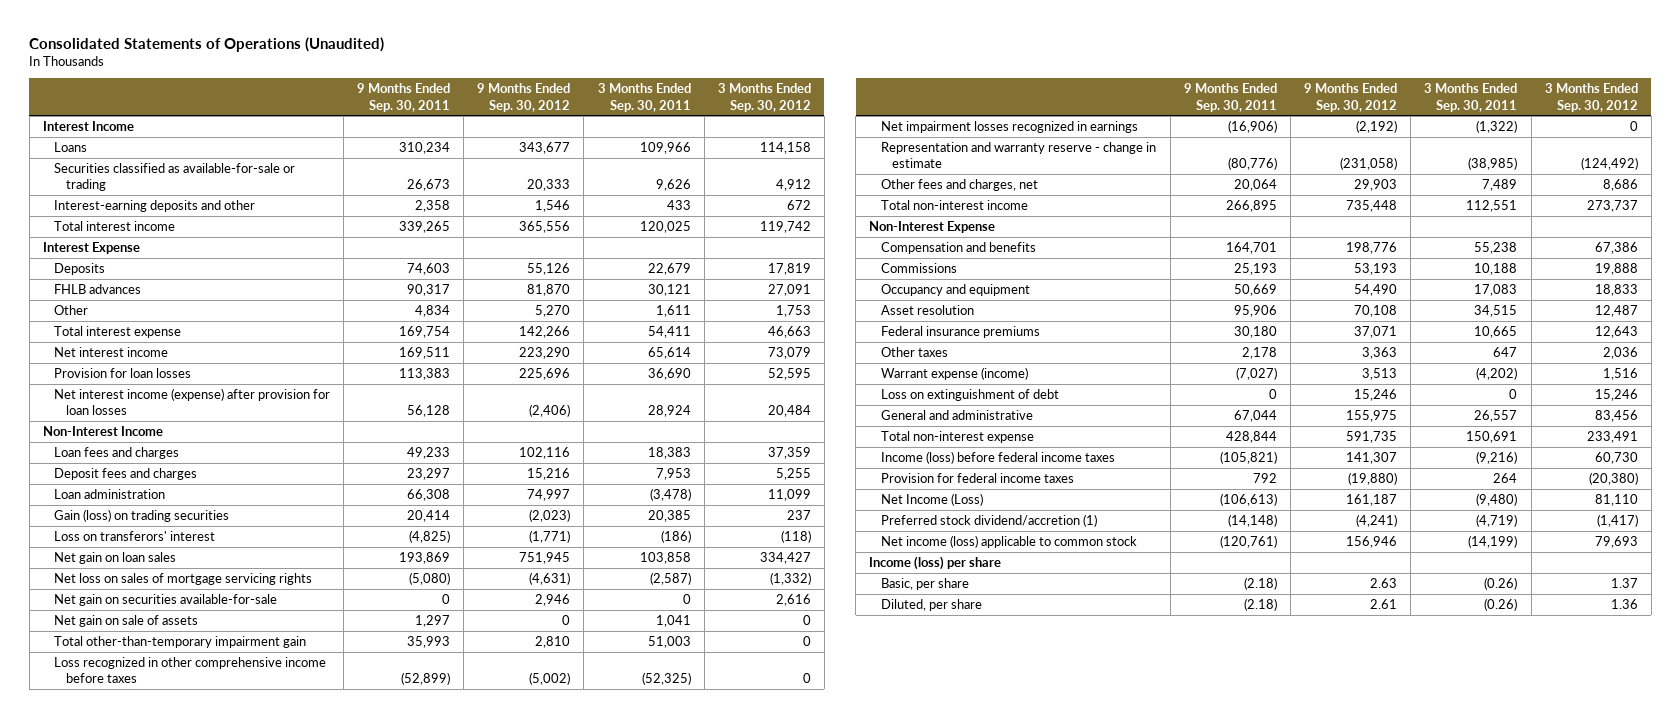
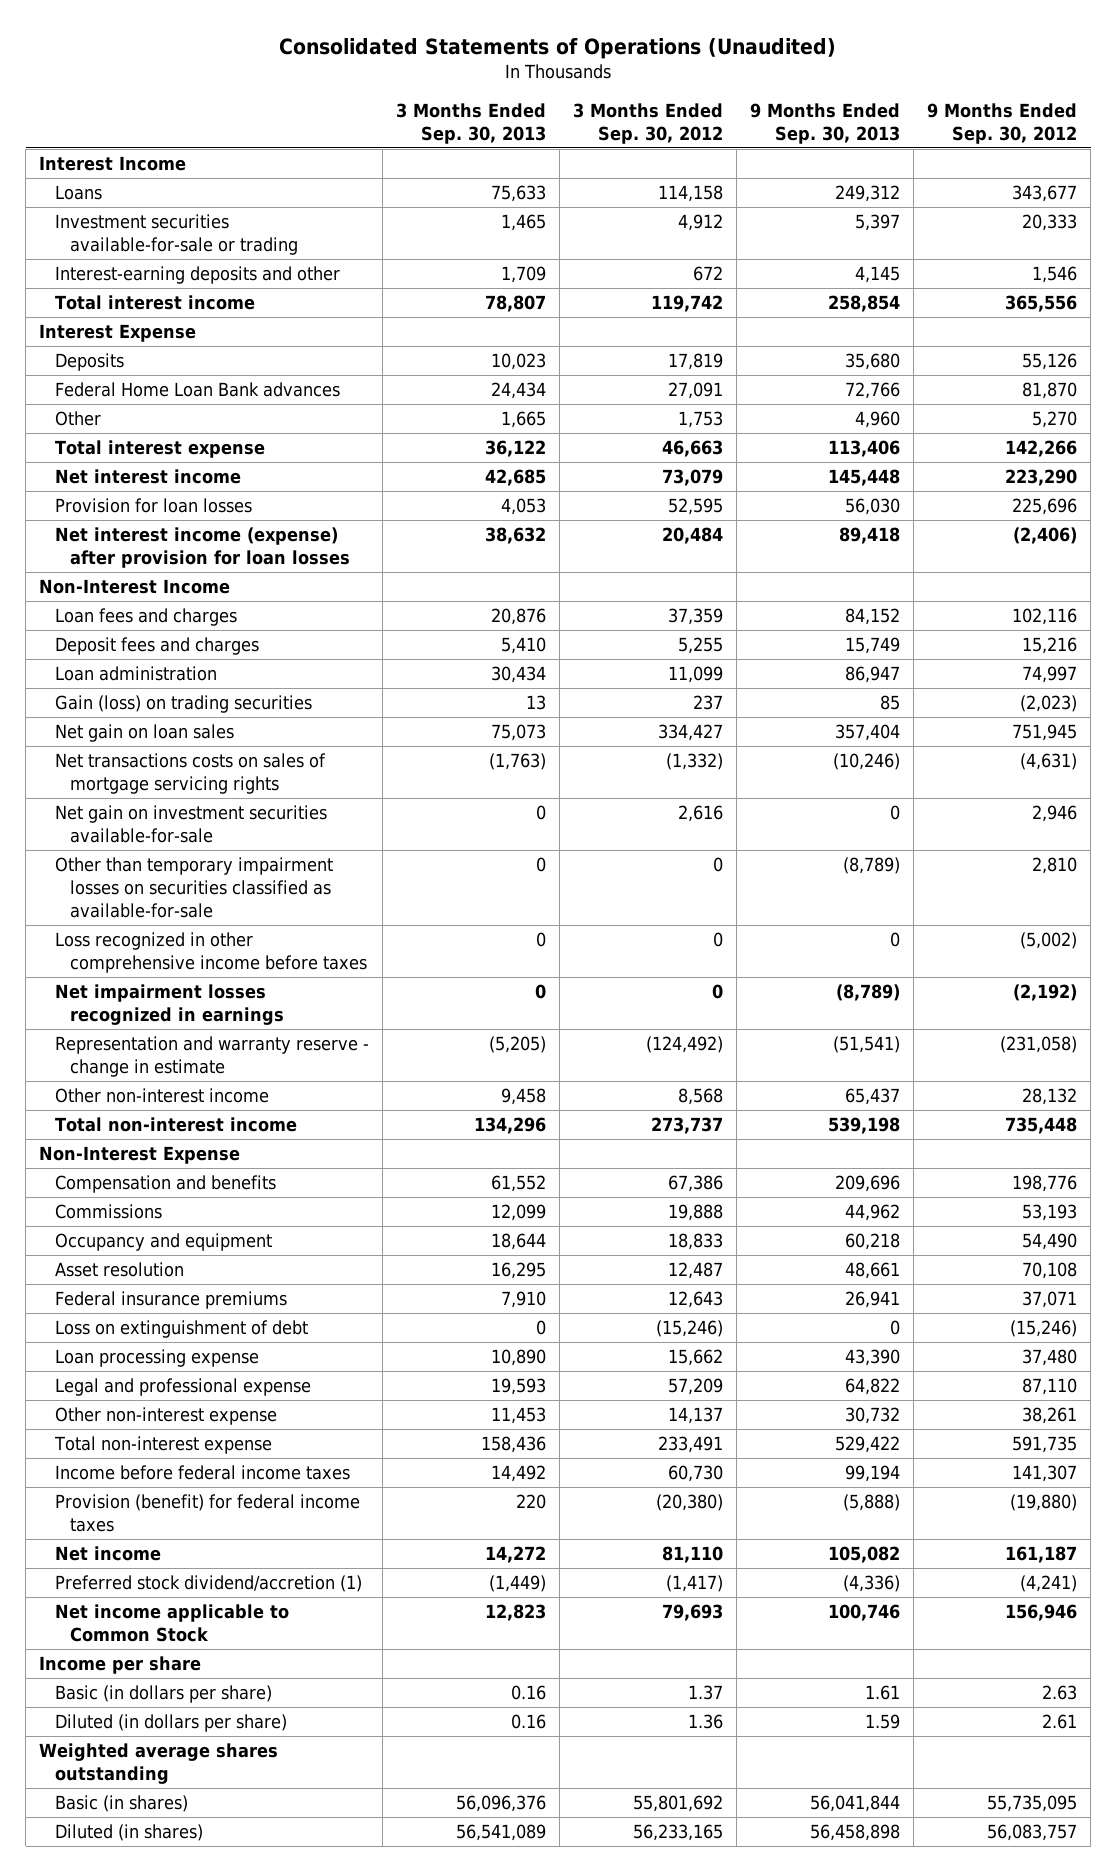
- | 9 Months Ended Sep. 30, 2011 | 9 Months Ended Sep. 30, 2012 | 3 Months Ended Sep. 30, 2011 | 3 Months Ended Sep. 30, 2012
+ | 3 Months Ended Sep. 30, 2013 | 3 Months Ended Sep. 30, 2012 | 9 Months Ended Sep. 30, 2013 | 9 Months Ended Sep. 30, 2012
- Securities classified as available-for-sale or trading | 26,673 | 20,333 | 9,626 | 4,912
+ Investment securities available-for-sale or trading | 1,465 | 4,912 | 5,397 | 20,333
- FHLB advances | 90,317 | 81,870 | 30,121 | 27,091
+ Federal Home Loan Bank advances | 24,434 | 27,091 | 72,766 | 81,870
- Loss on transferors' interest | (4,825) | (1,771) | (186) | (118)
- Net loss on sales of mortgage servicing rights | (5,080) | (4,631) | (2,587) | (1,332)
- Net gain on securities available-for-sale | 0 | 2,946 | 0 | 2,616
- Net gain on sale of assets | 1,297 | 0 | 1,041 | 0
- Total other-than-temporary impairment gain | 35,993 | 2,810 | 51,003 | 0
+ Net transactions costs on sales of mortgage servicing rights | (1,763) | (1,332) | (10,246) | (4,631)
+ Net gain on investment securities available-for-sale | 0 | 2,616 | 0 | 2,946
+ Other than temporary impairment losses on securities classified as available-for-sale | 0 | 0 | (8,789) | 2,810
- Other fees and charges, net | 20,064 | 29,903 | 7,489 | 8,686
+ Other non-interest income | 9,458 | 8,568 | 65,437 | 28,132
- Other taxes | 2,178 | 3,363 | 647 | 2,036
- Warrant expense (income) | (7,027) | 3,513 | (4,202) | 1,516
- Loss on extinguishment of debt | 0 | 15,246 | 0 | 15,246
- General and administrative | 67,044 | 155,975 | 26,557 | 83,456
+ Loss on extinguishment of debt | 0 | (15,246) | 0 | (15,246)
+ Loan processing expense | 10,890 | 15,662 | 43,390 | 37,480
+ Legal and professional expense | 19,593 | 57,209 | 64,822 | 87,110
+ Other non-interest expense | 11,453 | 14,137 | 30,732 | 38,261
- Income (loss) before federal income taxes | (105,821) | 141,307 | (9,216) | 60,730
- Provision for federal income taxes | 792 | (19,880) | 264 | (20,380)
- Net Income (Loss) | (106,613) | 161,187 | (9,480) | 81,110
+ Income before federal income taxes | 14,492 | 60,730 | 99,194 | 141,307
+ Provision (benefit) for federal income taxes | 220 | (20,380) | (5,888) | (19,880)
+ Net income | 14,272 | 81,110 | 105,082 | 161,187
- Net income (loss) applicable to common stock | (120,761) | 156,946 | (14,199) | 79,693
- Income (loss) per share
- Basic, per share | (2.18) | 2.63 | (0.26) | 1.37
- Diluted, per share | (2.18) | 2.61 | (0.26) | 1.36
+ Net income applicable to Common Stock | 12,823 | 79,693 | 100,746 | 156,946
+ Income per share
+ Basic (in dollars per share) | 0.16 | 1.37 | 1.61 | 2.63
+ Diluted (in dollars per share) | 0.16 | 1.36 | 1.59 | 2.61
+ Weighted average shares outstanding
+ Basic (in shares) | 56,096,376 | 55,801,692 | 56,041,844 | 55,735,095
+ Diluted (in shares) | 56,541,089 | 56,233,165 | 56,458,898 | 56,083,757

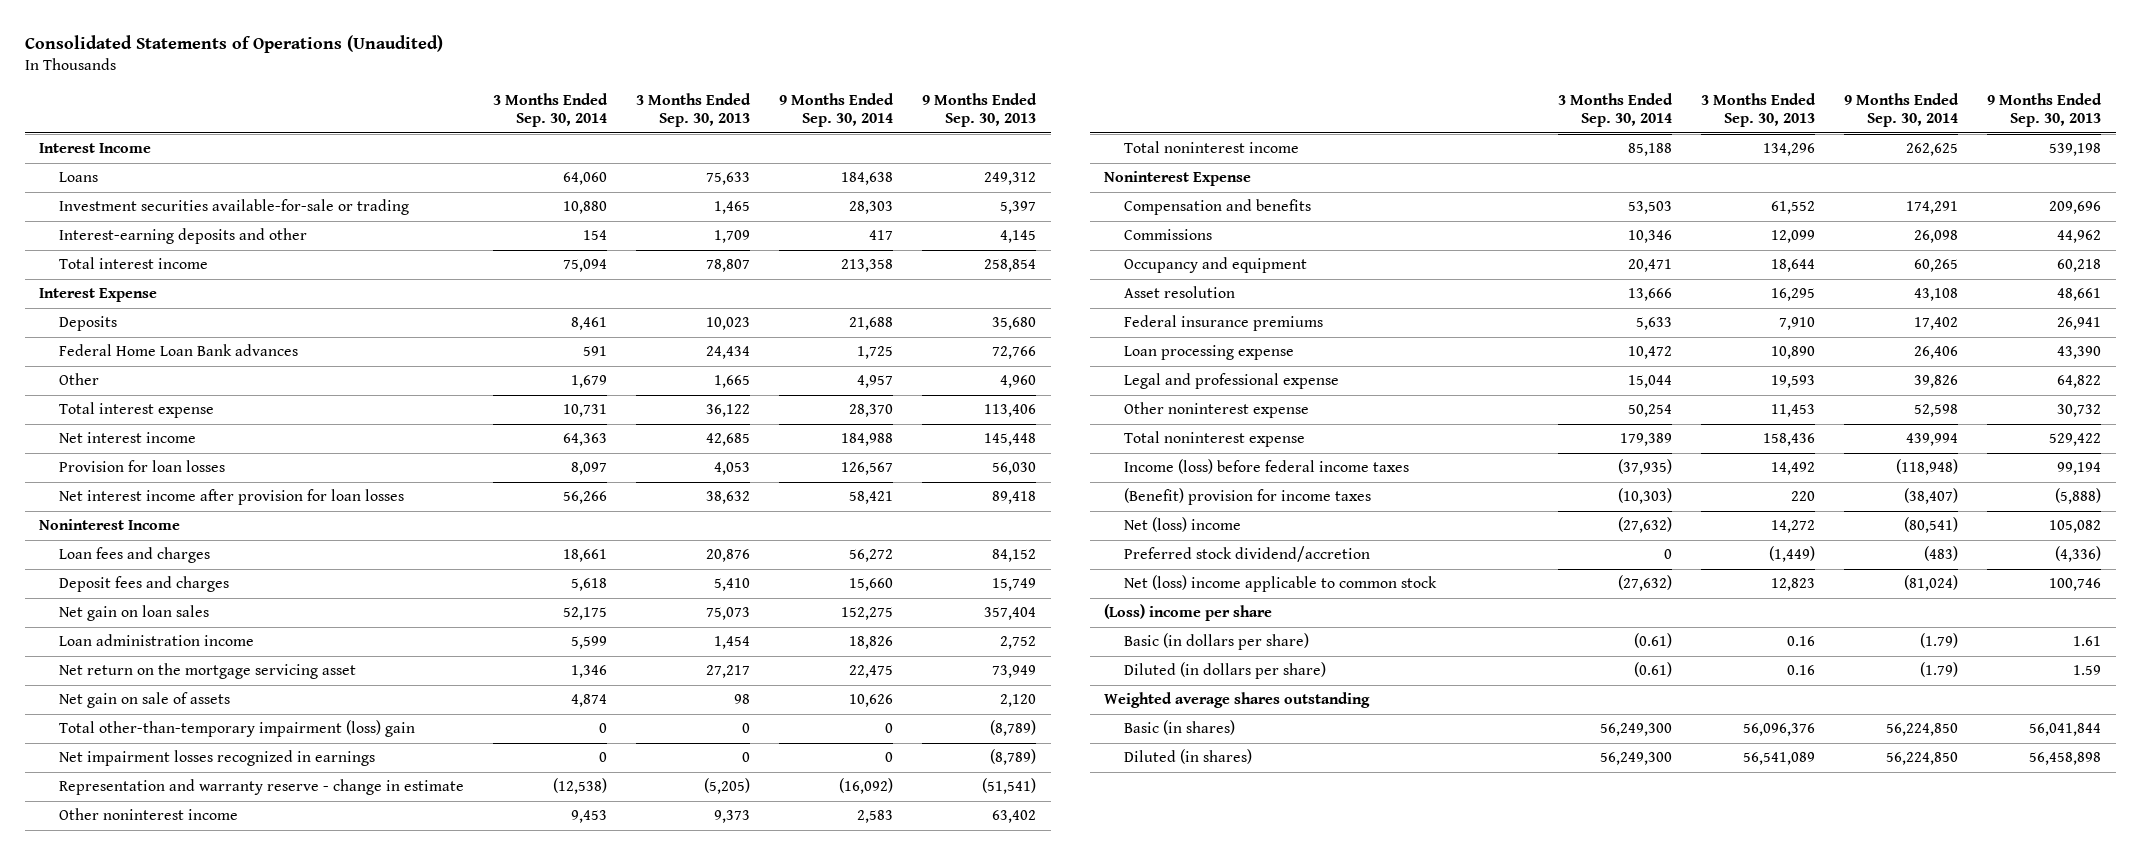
- | 3 Months Ended Sep. 30, 2013 | 3 Months Ended Sep. 30, 2012 | 9 Months Ended Sep. 30, 2013 | 9 Months Ended Sep. 30, 2012
+ | 3 Months Ended Sep. 30, 2014 | 3 Months Ended Sep. 30, 2013 | 9 Months Ended Sep. 30, 2014 | 9 Months Ended Sep. 30, 2013
- Net interest income (expense) after provision for loan losses | 38,632 | 20,484 | 89,418 | (2,406)
- Non-Interest Income
+ Net interest income after provision for loan losses | 56,266 | 38,632 | 58,421 | 89,418
+ Noninterest Income
- Loan administration | 30,434 | 11,099 | 86,947 | 74,997
- Gain (loss) on trading securities | 13 | 237 | 85 | (2,023)
- Net transactions costs on sales of mortgage servicing rights | (1,763) | (1,332) | (10,246) | (4,631)
- Net gain on investment securities available-for-sale | 0 | 2,616 | 0 | 2,946
- Other than temporary impairment losses on securities classified as available-for-sale | 0 | 0 | (8,789) | 2,810
- Loss recognized in other comprehensive income before taxes | 0 | 0 | 0 | (5,002)
+ Loan administration income | 5,599 | 1,454 | 18,826 | 2,752
+ Net return on the mortgage servicing asset | 1,346 | 27,217 | 22,475 | 73,949
+ Net gain on sale of assets | 4,874 | 98 | 10,626 | 2,120
+ Total other-than-temporary impairment (loss) gain | 0 | 0 | 0 | (8,789)
- Other non-interest income | 9,458 | 8,568 | 65,437 | 28,132
- Total non-interest income | 134,296 | 273,737 | 539,198 | 735,448
- Non-Interest Expense
+ Other noninterest income | 9,453 | 9,373 | 2,583 | 63,402
+ Total noninterest income | 85,188 | 134,296 | 262,625 | 539,198
+ Noninterest Expense
- Loss on extinguishment of debt | 0 | (15,246) | 0 | (15,246)
- Other non-interest expense | 11,453 | 14,137 | 30,732 | 38,261
- Total non-interest expense | 158,436 | 233,491 | 529,422 | 591,735
- Income before federal income taxes | 14,492 | 60,730 | 99,194 | 141,307
- Provision (benefit) for federal income taxes | 220 | (20,380) | (5,888) | (19,880)
- Net income | 14,272 | 81,110 | 105,082 | 161,187
- Preferred stock dividend/accretion (1) | (1,449) | (1,417) | (4,336) | (4,241)
- Net income applicable to Common Stock | 12,823 | 79,693 | 100,746 | 156,946
- Income per share
+ Other noninterest expense | 50,254 | 11,453 | 52,598 | 30,732
+ Total noninterest expense | 179,389 | 158,436 | 439,994 | 529,422
+ Income (loss) before federal income taxes | (37,935) | 14,492 | (118,948) | 99,194
+ (Benefit) provision for income taxes | (10,303) | 220 | (38,407) | (5,888)
+ Net (loss) income | (27,632) | 14,272 | (80,541) | 105,082
+ Preferred stock dividend/accretion | 0 | (1,449) | (483) | (4,336)
+ Net (loss) income applicable to common stock | (27,632) | 12,823 | (81,024) | 100,746
+ (Loss) income per share

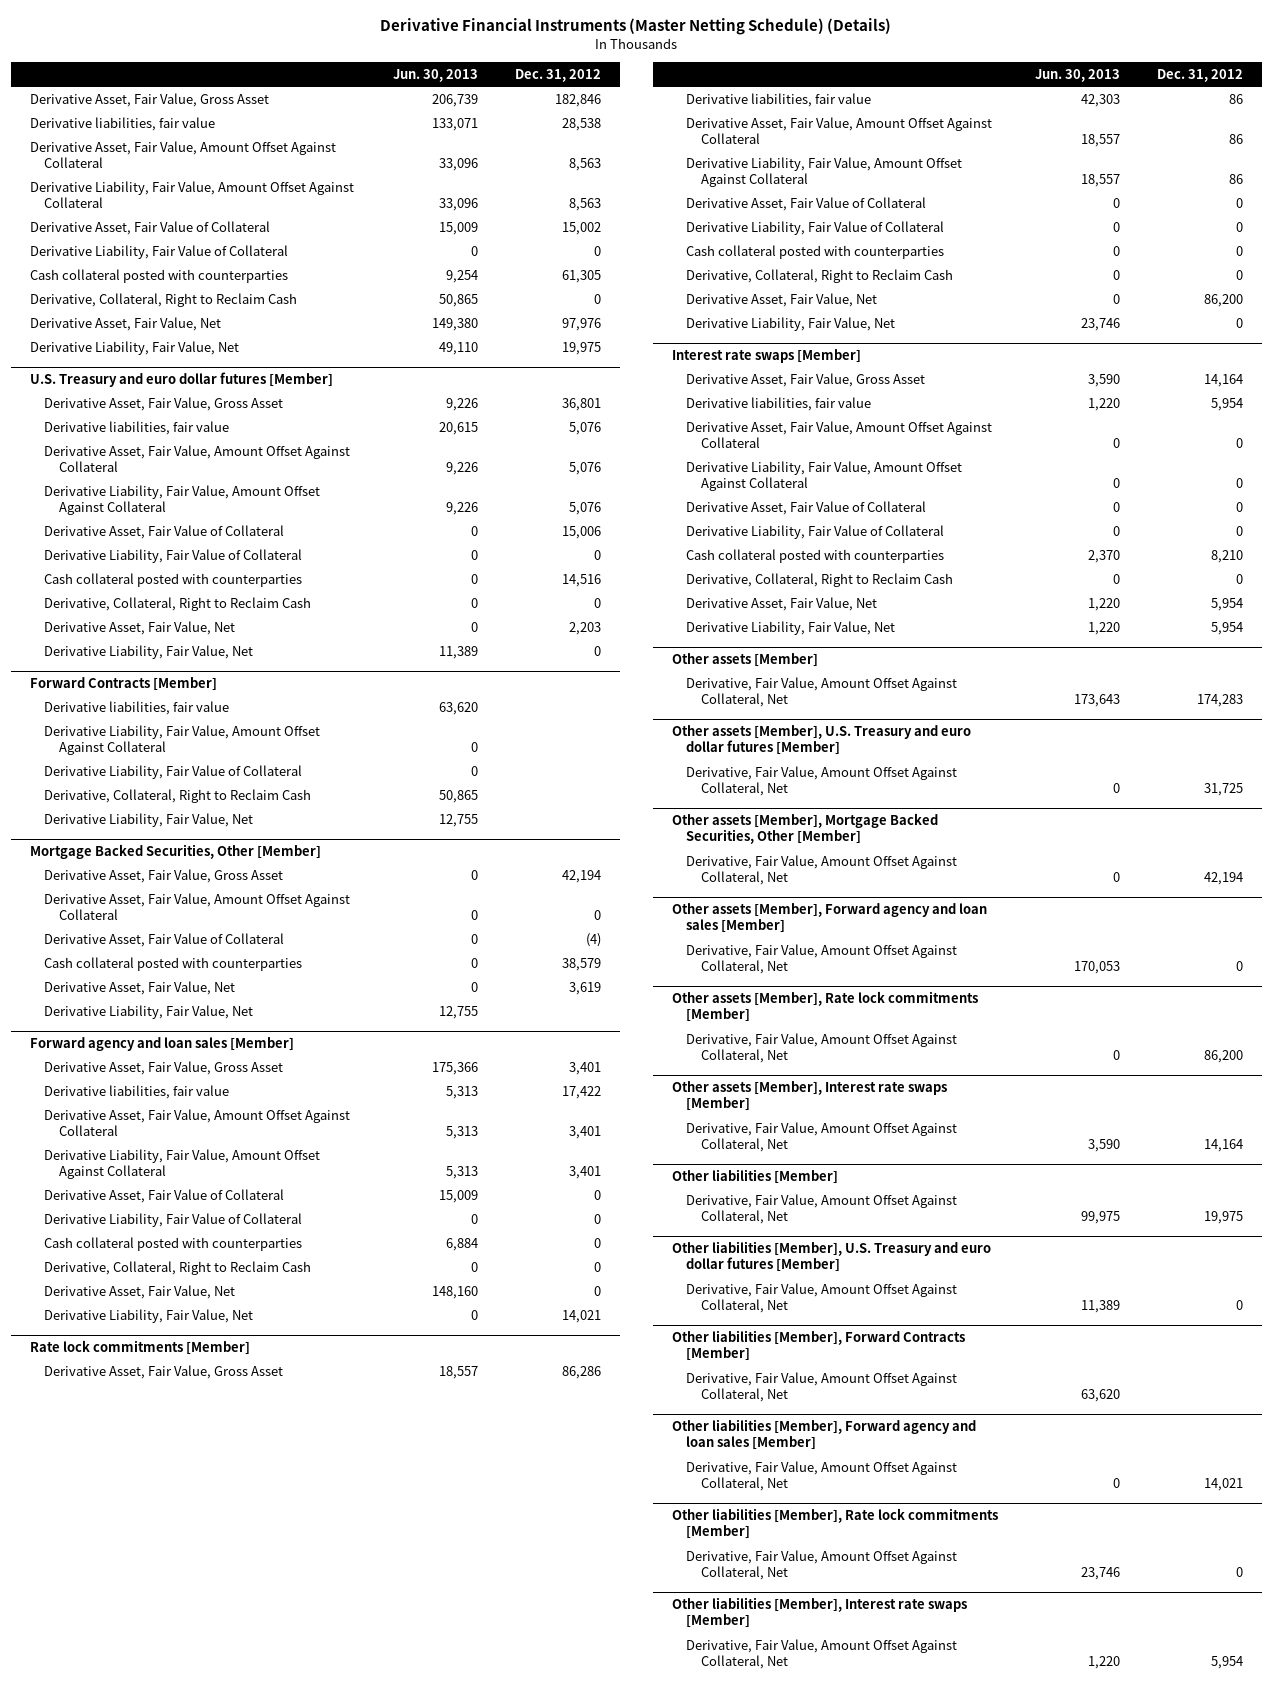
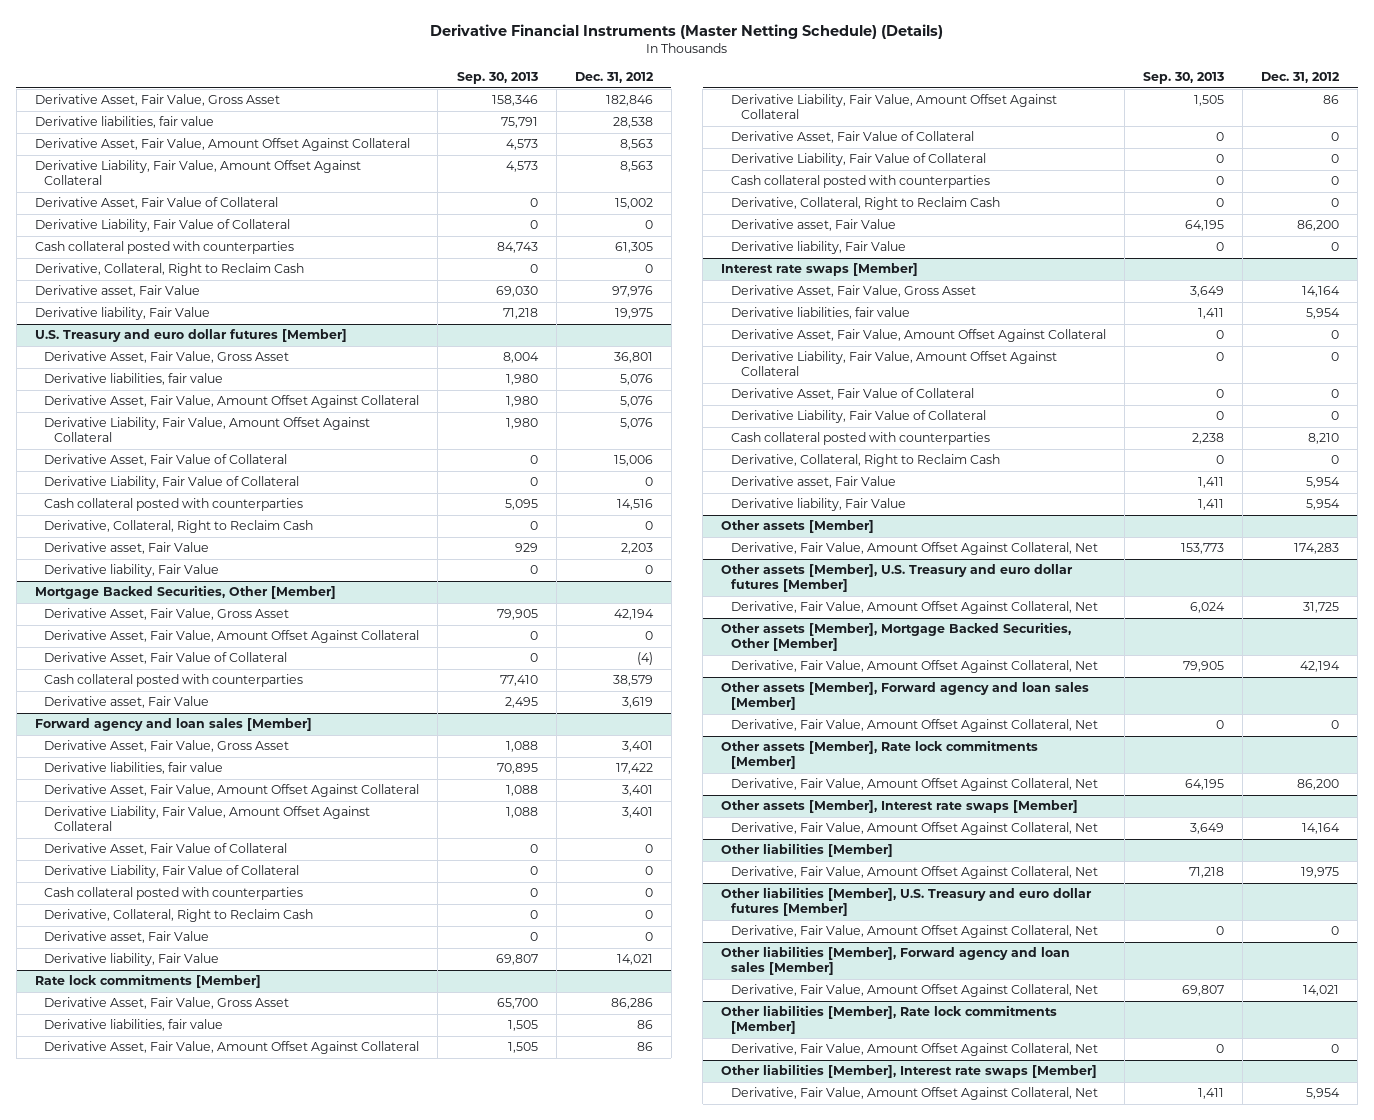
- | Jun. 30, 2013 | Dec. 31, 2012
+ | Sep. 30, 2013 | Dec. 31, 2012
- Derivative Asset, Fair Value, Net | 149,380 | 97,976
- Derivative Liability, Fair Value, Net | 49,110 | 19,975
+ Derivative asset, Fair Value | 69,030 | 97,976
+ Derivative liability, Fair Value | 71,218 | 19,975
@ U.S. Treasury and euro dollar futures [Member]
- Derivative Asset, Fair Value, Net | 0 | 2,203
- Derivative Liability, Fair Value, Net | 11,389 | 0
- Forward Contracts [Member]
- Derivative liabilities, fair value | 63,620 |
- Derivative Liability, Fair Value, Amount Offset Against Collateral | 0 |
- Derivative Liability, Fair Value of Collateral | 0 |
- Derivative, Collateral, Right to Reclaim Cash | 50,865 |
- Derivative Liability, Fair Value, Net | 12,755 |
@ U.S. Treasury and euro dollar futures [Member]
+ Derivative asset, Fair Value | 929 | 2,203
+ Derivative liability, Fair Value | 0 | 0
@ Mortgage Backed Securities, Other [Member]
- Derivative Asset, Fair Value, Net | 0 | 3,619
- Derivative Liability, Fair Value, Net | 12,755 |
+ Derivative asset, Fair Value | 2,495 | 3,619
@ Forward agency and loan sales [Member]
- Derivative Asset, Fair Value, Net | 148,160 | 0
- Derivative Liability, Fair Value, Net | 0 | 14,021
+ Derivative asset, Fair Value | 0 | 0
+ Derivative liability, Fair Value | 69,807 | 14,021
@ Rate lock commitments [Member]
- Derivative Asset, Fair Value, Net | 0 | 86,200
- Derivative Liability, Fair Value, Net | 23,746 | 0
+ Derivative asset, Fair Value | 64,195 | 86,200
+ Derivative liability, Fair Value | 0 | 0
@ Interest rate swaps [Member]
- Derivative Asset, Fair Value, Net | 1,220 | 5,954
- Derivative Liability, Fair Value, Net | 1,220 | 5,954
+ Derivative asset, Fair Value | 1,411 | 5,954
+ Derivative liability, Fair Value | 1,411 | 5,954
- Other liabilities [Member], Forward Contracts [Member]
- Derivative, Fair Value, Amount Offset Against Collateral, Net | 63,620 |

